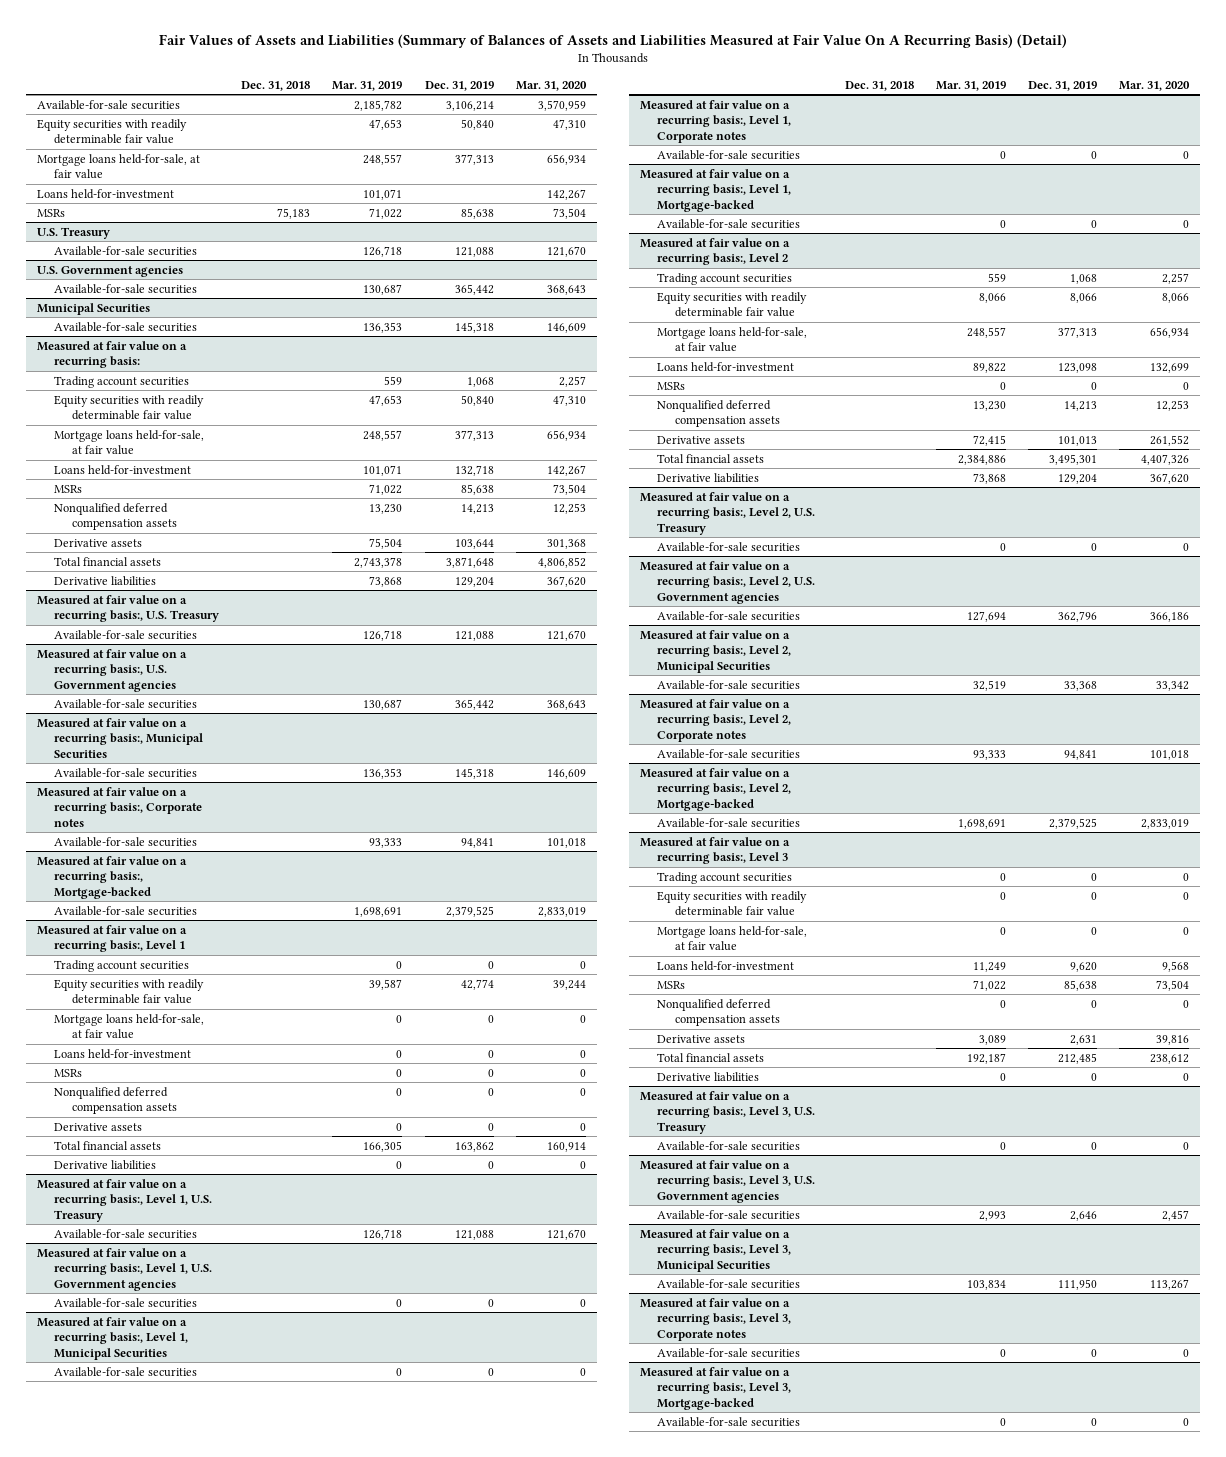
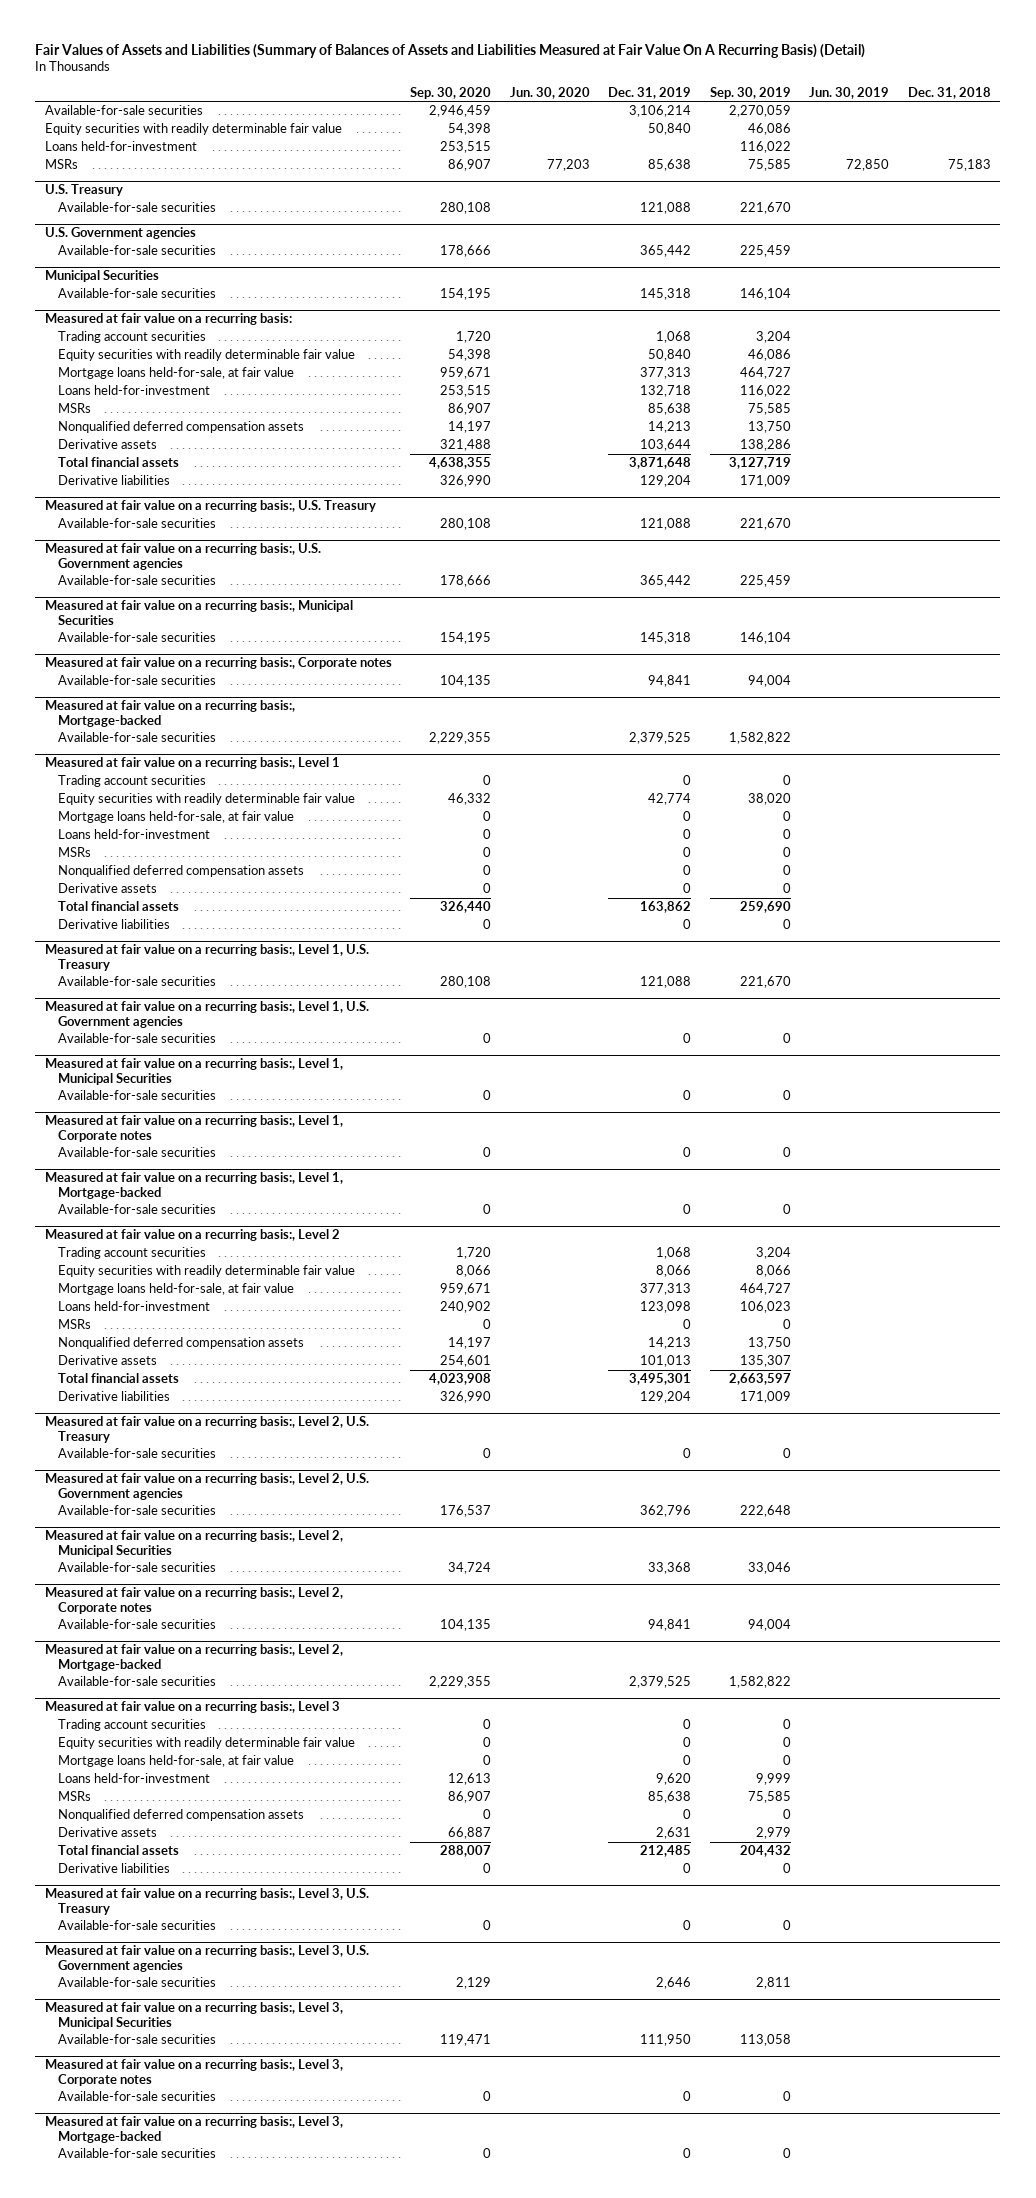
- | Dec. 31, 2018 | Mar. 31, 2019 | Dec. 31, 2019 | Mar. 31, 2020
+ | Sep. 30, 2020 | Jun. 30, 2020 | Dec. 31, 2019 | Sep. 30, 2019 | Jun. 30, 2019 | Dec. 31, 2018
- Mortgage loans held-for-sale, at fair value | | 248,557 | 377,313 | 656,934

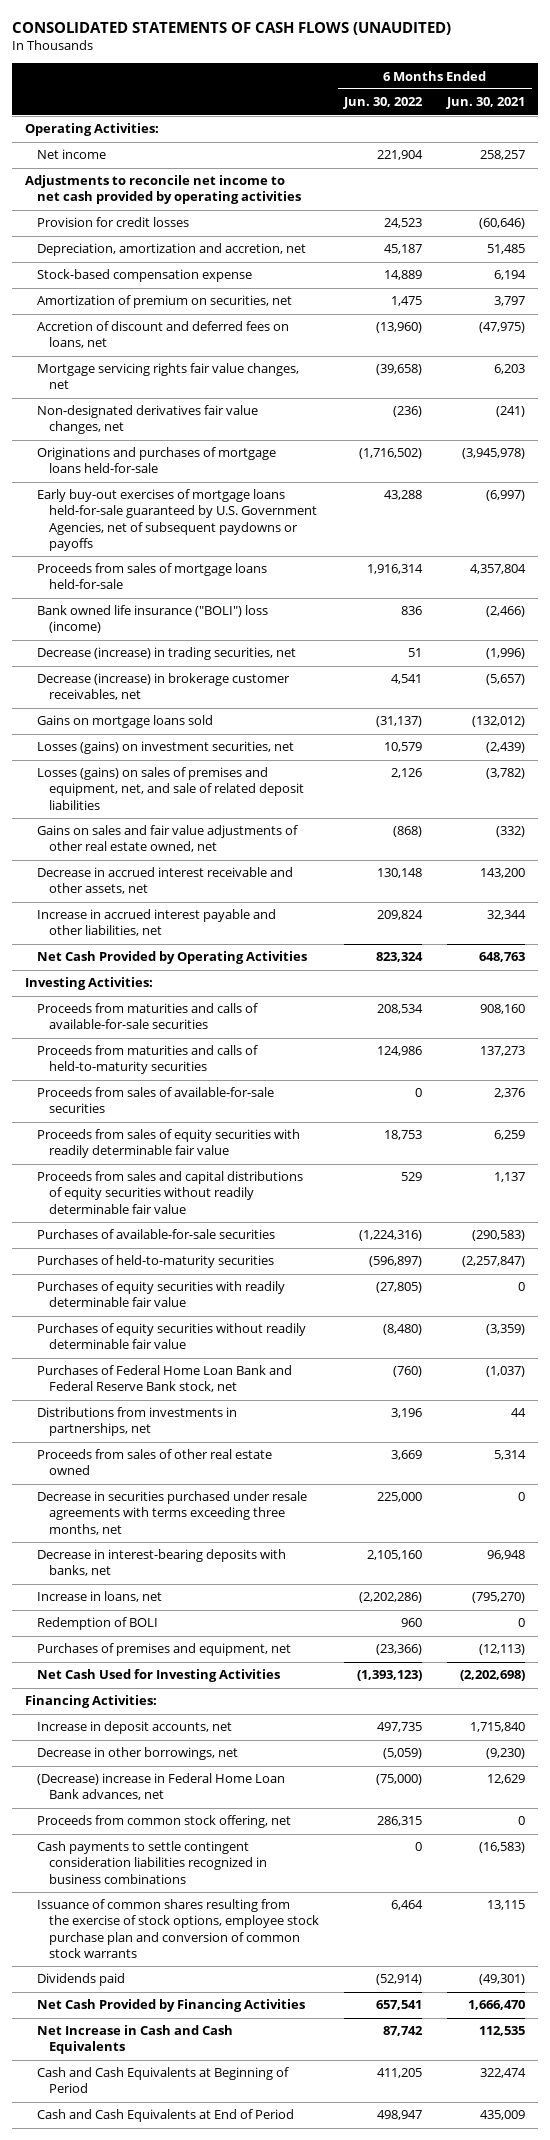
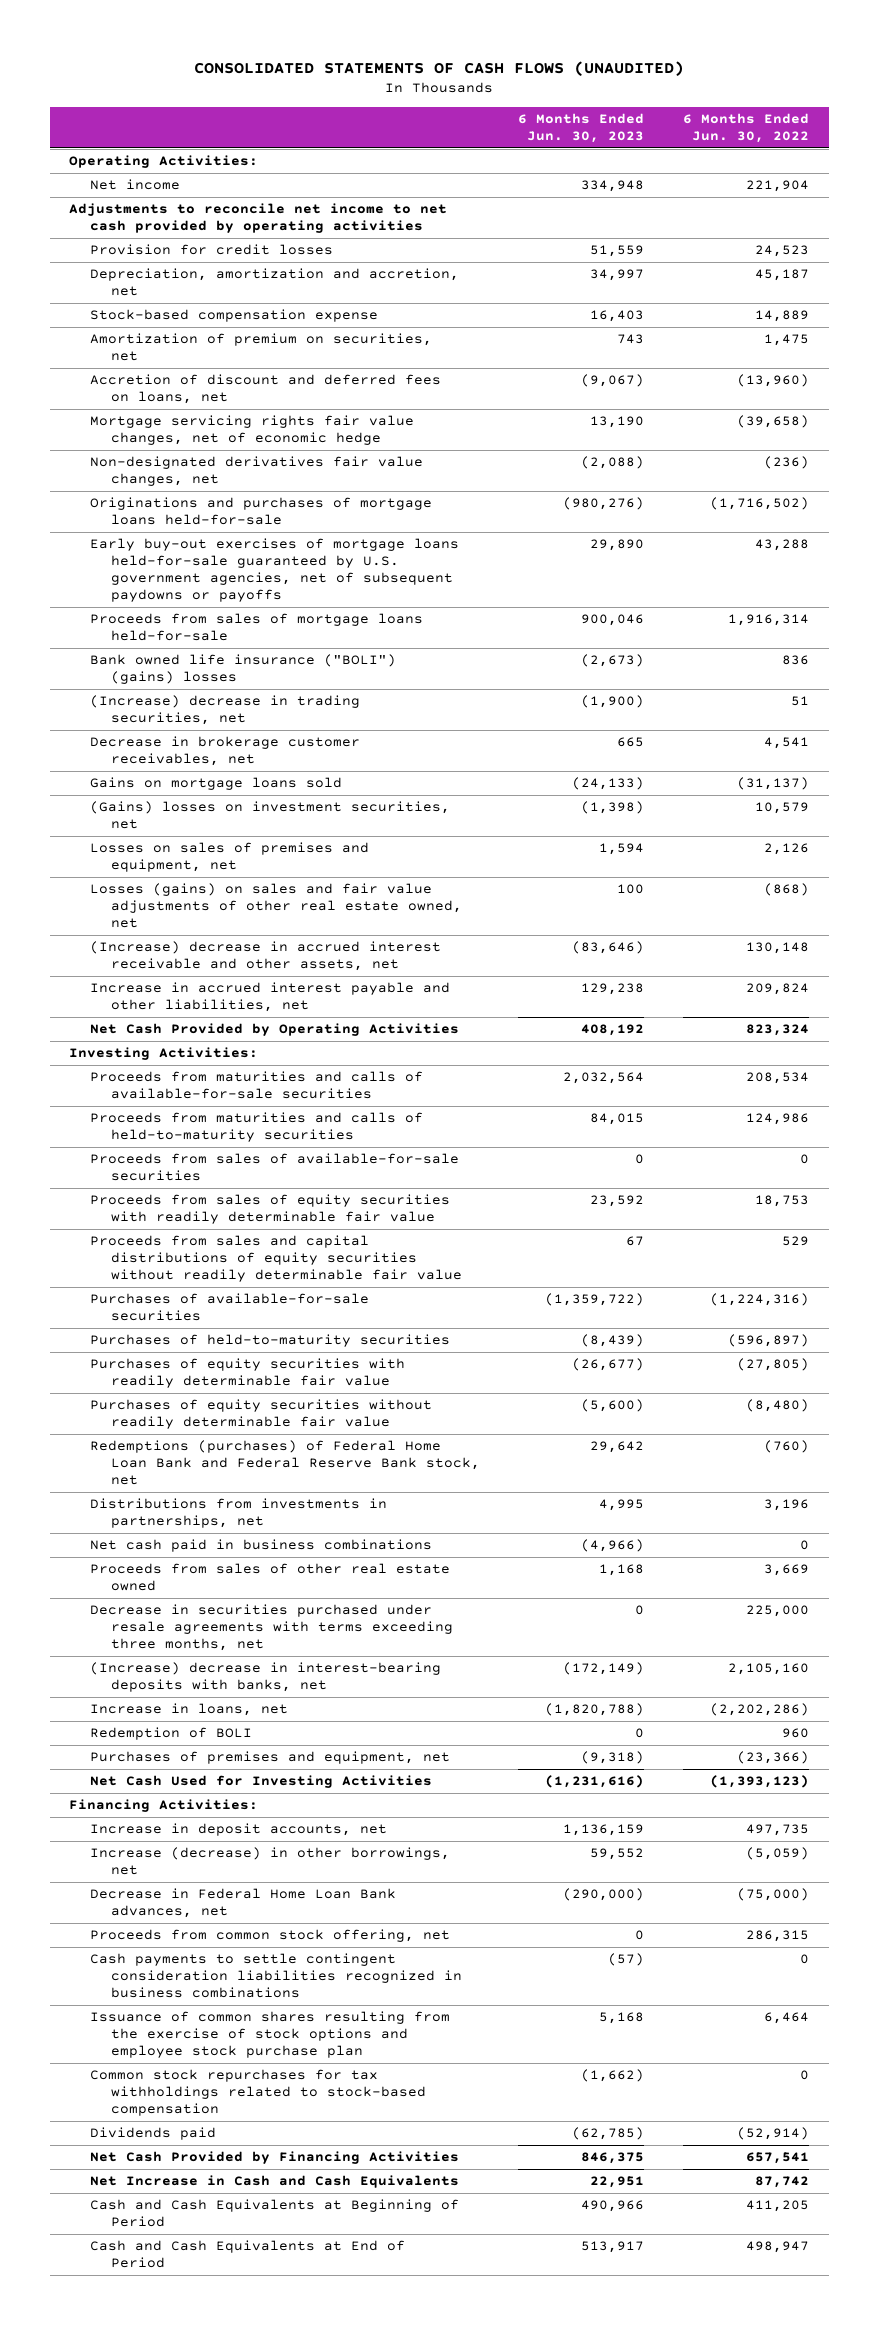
- | 6 Months Ended Jun. 30, 2022 | 6 Months Ended Jun. 30, 2021
+ | 6 Months Ended Jun. 30, 2023 | 6 Months Ended Jun. 30, 2022
- Mortgage servicing rights fair value changes, net | (39,658) | 6,203
+ Mortgage servicing rights fair value changes, net of economic hedge | 13,190 | (39,658)
- Early buy-out exercises of mortgage loans held-for-sale guaranteed by U.S. Government Agencies, net of subsequent paydowns or payoffs | 43,288 | (6,997)
+ Early buy-out exercises of mortgage loans held-for-sale guaranteed by U.S. government agencies, net of subsequent paydowns or payoffs | 29,890 | 43,288
- Bank owned life insurance ("BOLI") loss (income) | 836 | (2,466)
- Decrease (increase) in trading securities, net | 51 | (1,996)
- Decrease (increase) in brokerage customer receivables, net | 4,541 | (5,657)
+ Bank owned life insurance ("BOLI") (gains) losses | (2,673) | 836
+ (Increase) decrease in trading securities, net | (1,900) | 51
+ Decrease in brokerage customer receivables, net | 665 | 4,541
- Losses (gains) on investment securities, net | 10,579 | (2,439)
- Losses (gains) on sales of premises and equipment, net, and sale of related deposit liabilities | 2,126 | (3,782)
- Gains on sales and fair value adjustments of other real estate owned, net | (868) | (332)
- Decrease in accrued interest receivable and other assets, net | 130,148 | 143,200
+ (Gains) losses on investment securities, net | (1,398) | 10,579
+ Losses on sales of premises and equipment, net | 1,594 | 2,126
+ Losses (gains) on sales and fair value adjustments of other real estate owned, net | 100 | (868)
+ (Increase) decrease in accrued interest receivable and other assets, net | (83,646) | 130,148
- Purchases of Federal Home Loan Bank and Federal Reserve Bank stock, net | (760) | (1,037)
+ Redemptions (purchases) of Federal Home Loan Bank and Federal Reserve Bank stock, net | 29,642 | (760)
+ Net cash paid in business combinations | (4,966) | 0
- Decrease in interest-bearing deposits with banks, net | 2,105,160 | 96,948
+ (Increase) decrease in interest-bearing deposits with banks, net | (172,149) | 2,105,160
- Decrease in other borrowings, net | (5,059) | (9,230)
- (Decrease) increase in Federal Home Loan Bank advances, net | (75,000) | 12,629
+ Increase (decrease) in other borrowings, net | 59,552 | (5,059)
+ Decrease in Federal Home Loan Bank advances, net | (290,000) | (75,000)
- Issuance of common shares resulting from the exercise of stock options, employee stock purchase plan and conversion of common stock warrants | 6,464 | 13,115
+ Issuance of common shares resulting from the exercise of stock options and employee stock purchase plan | 5,168 | 6,464
+ Common stock repurchases for tax withholdings related to stock-based compensation | (1,662) | 0

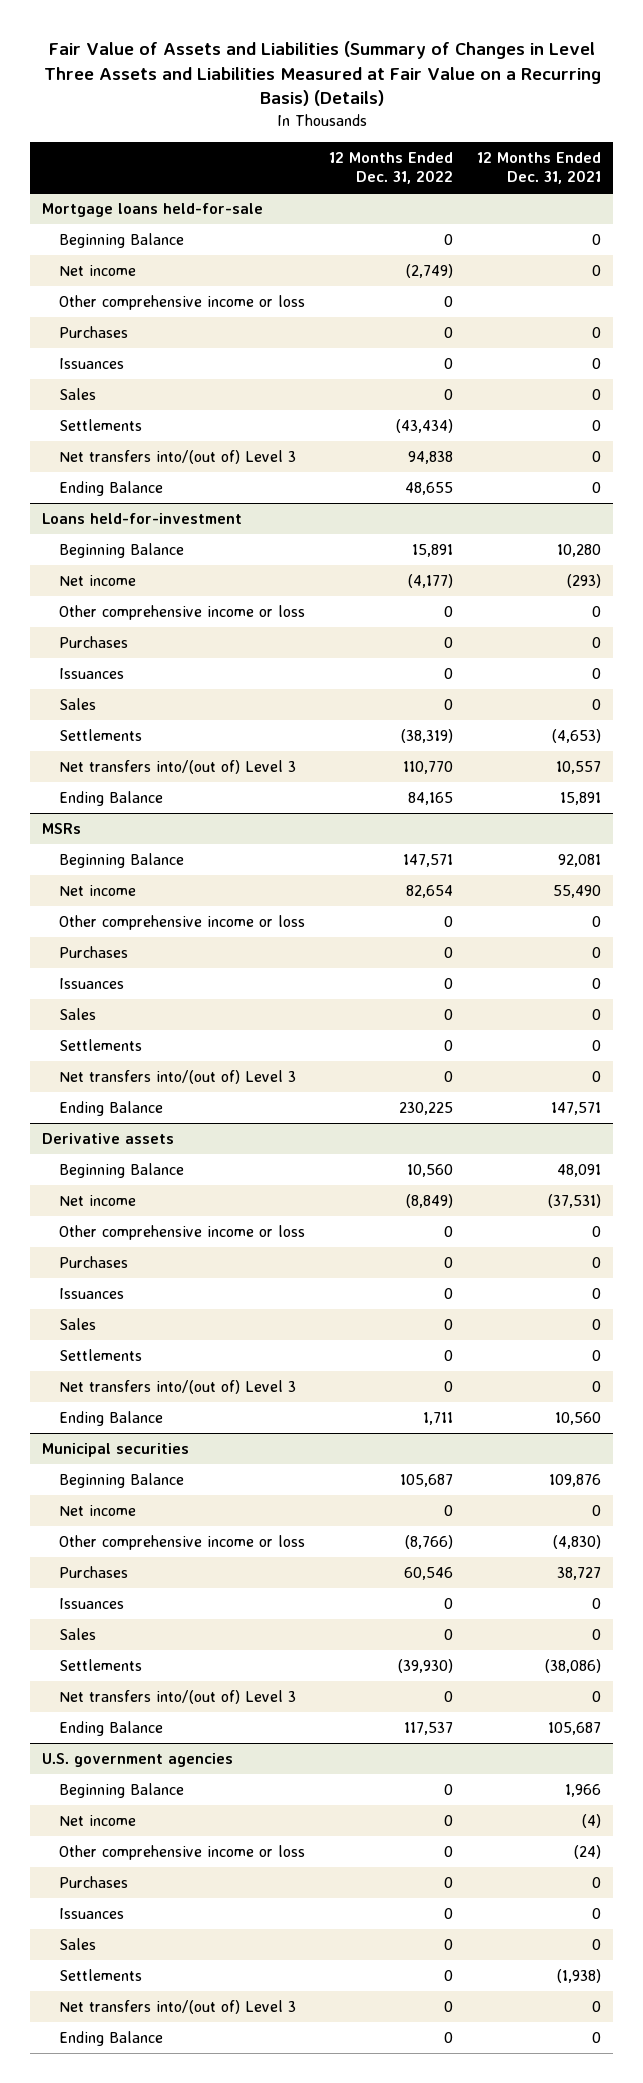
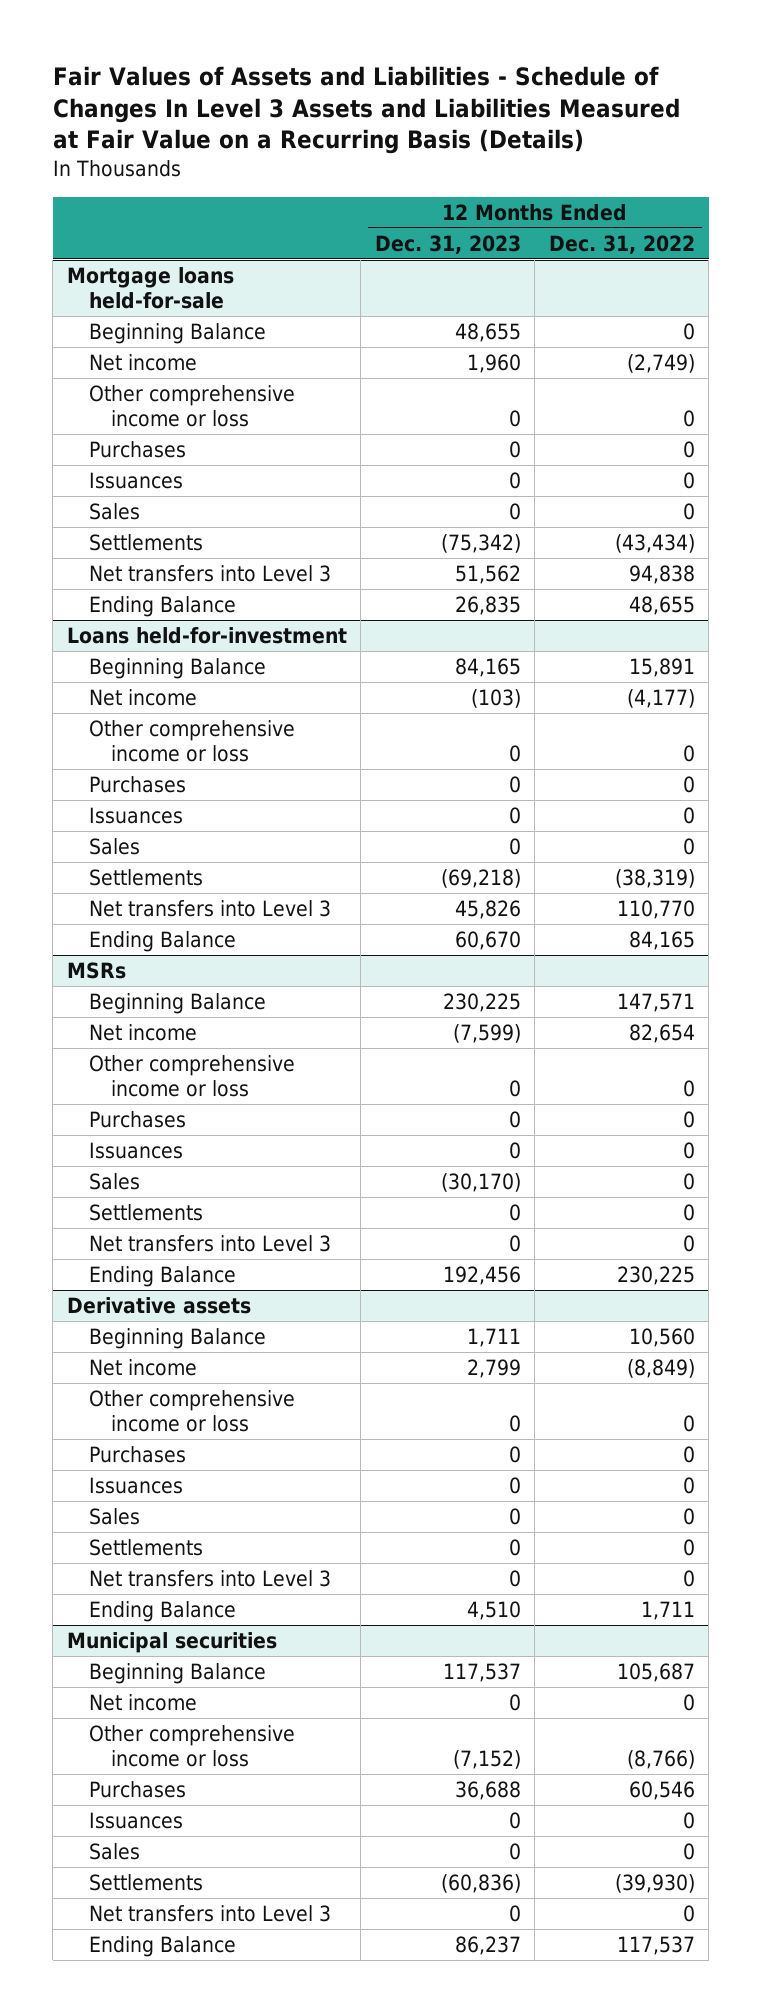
- Fair Value of Assets and Liabilities (Summary of Changes in Level Three Assets and Liabilities Measured at Fair Value on a Recurring Basis) (Details)
+ Fair Values of Assets and Liabilities - Schedule of Changes In Level 3 Assets and Liabilities Measured at Fair Value on a Recurring Basis (Details)
- | 12 Months Ended Dec. 31, 2022 | 12 Months Ended Dec. 31, 2021
+ | 12 Months Ended Dec. 31, 2023 | 12 Months Ended Dec. 31, 2022
@ Mortgage loans held-for-sale
- Net transfers into/(out of) Level 3 | 94,838 | 0
+ Net transfers into Level 3 | 51,562 | 94,838
@ Loans held-for-investment
- Net transfers into/(out of) Level 3 | 110,770 | 10,557
+ Net transfers into Level 3 | 45,826 | 110,770
@ MSRs
- Net transfers into/(out of) Level 3 | 0 | 0
+ Net transfers into Level 3 | 0 | 0
@ Derivative assets
- Net transfers into/(out of) Level 3 | 0 | 0
+ Net transfers into Level 3 | 0 | 0
@ Municipal securities
- Net transfers into/(out of) Level 3 | 0 | 0
+ Net transfers into Level 3 | 0 | 0
- U.S. government agencies
- Beginning Balance | 0 | 1,966
- Net income | 0 | (4)
- Other comprehensive income or loss | 0 | (24)
- Purchases | 0 | 0
- Issuances | 0 | 0
- Sales | 0 | 0
- Settlements | 0 | (1,938)
- Net transfers into/(out of) Level 3 | 0 | 0
- Ending Balance | 0 | 0

